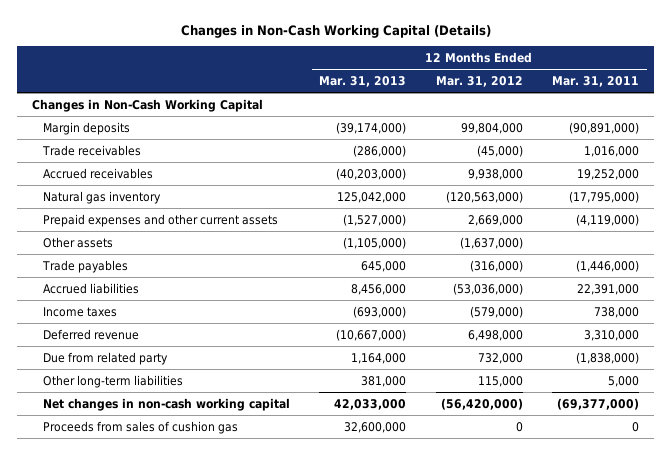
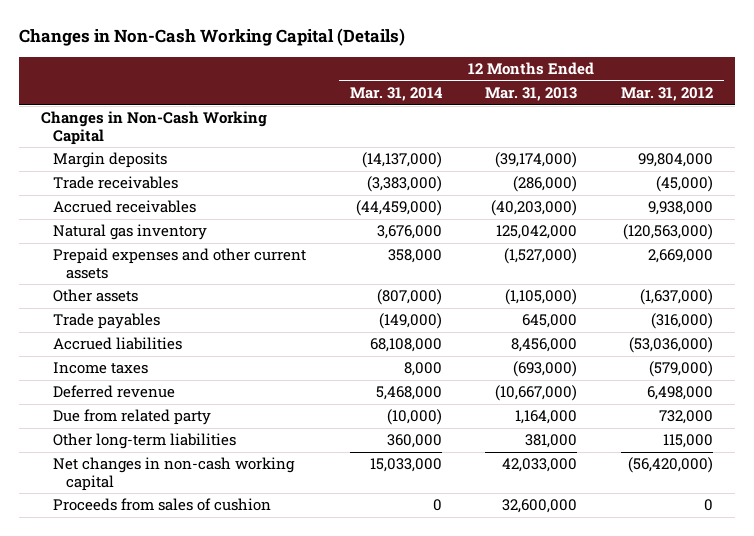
- | 12 Months Ended Mar. 31, 2013 | 12 Months Ended Mar. 31, 2012 | 12 Months Ended Mar. 31, 2011
+ | 12 Months Ended Mar. 31, 2014 | 12 Months Ended Mar. 31, 2013 | 12 Months Ended Mar. 31, 2012
- Proceeds from sales of cushion gas | 32,600,000 | 0 | 0
+ Proceeds from sales of cushion | 0 | 32,600,000 | 0

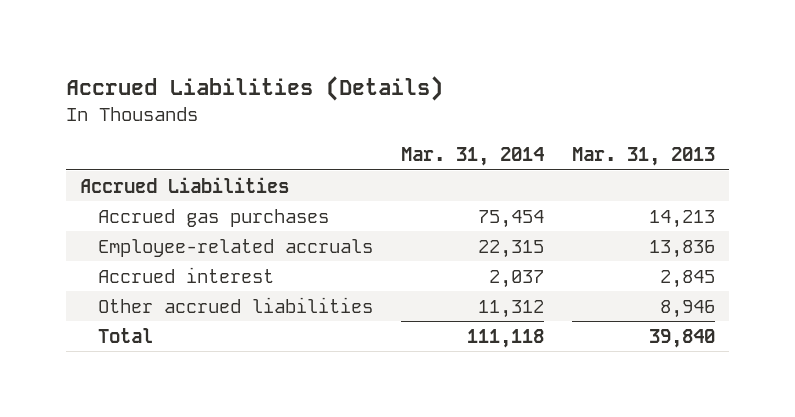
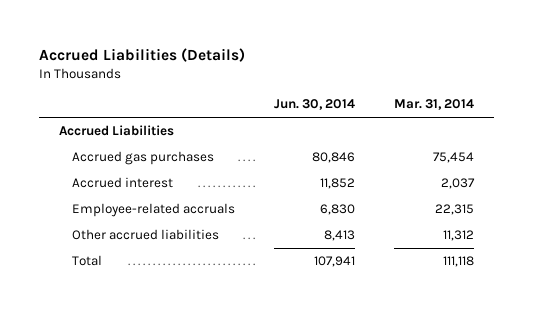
- | Mar. 31, 2014 | Mar. 31, 2013
+ | Jun. 30, 2014 | Mar. 31, 2014
moved down: Employee-related accruals | 6,830 | 22,315

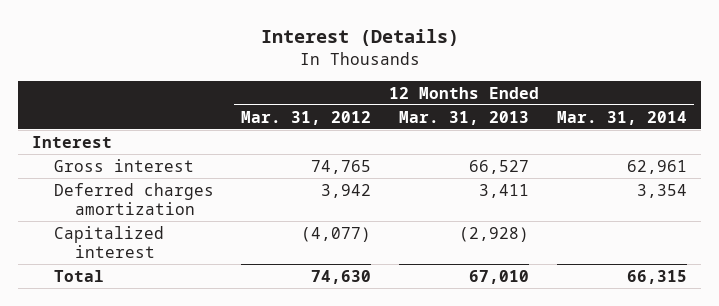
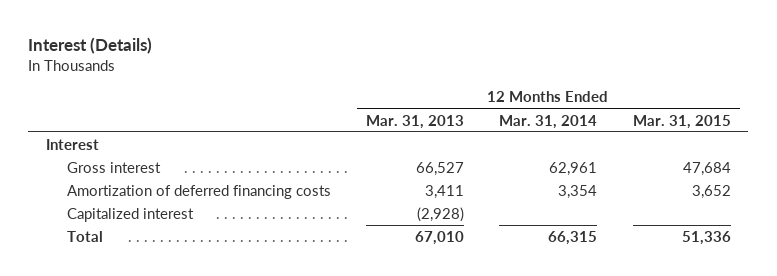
- | 12 Months Ended Mar. 31, 2012 | 12 Months Ended Mar. 31, 2013 | 12 Months Ended Mar. 31, 2014
+ | 12 Months Ended Mar. 31, 2013 | 12 Months Ended Mar. 31, 2014 | 12 Months Ended Mar. 31, 2015
- Deferred charges amortization | 3,942 | 3,411 | 3,354
+ Amortization of deferred financing costs | 3,411 | 3,354 | 3,652

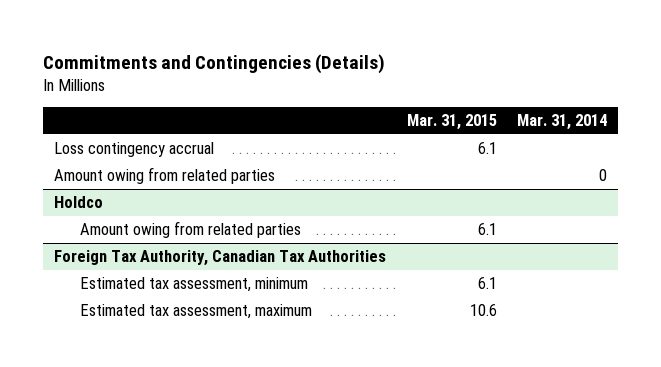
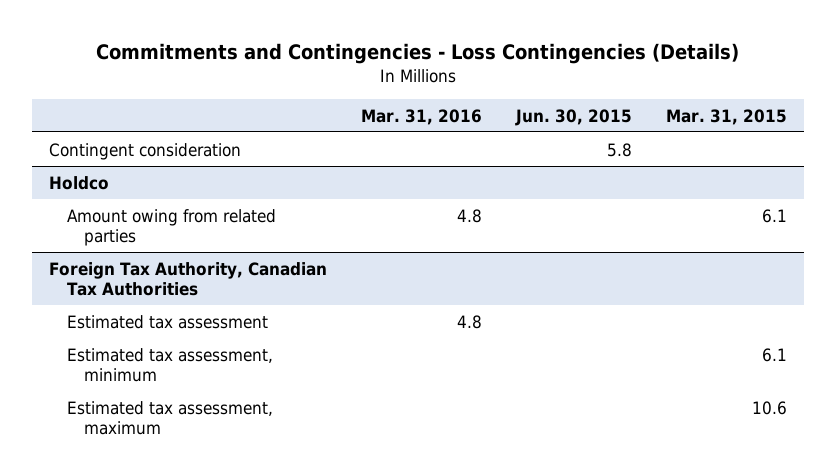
- Commitments and Contingencies (Details)
+ Commitments and Contingencies - Loss Contingencies (Details)
- | Mar. 31, 2015 | Mar. 31, 2014
+ | Mar. 31, 2016 | Jun. 30, 2015 | Mar. 31, 2015
- Loss contingency accrual | 6.1 |
- Amount owing from related parties | | 0
+ Contingent consideration | | 5.8 |
@ Foreign Tax Authority, Canadian Tax Authorities
+ Estimated tax assessment | 4.8 | |

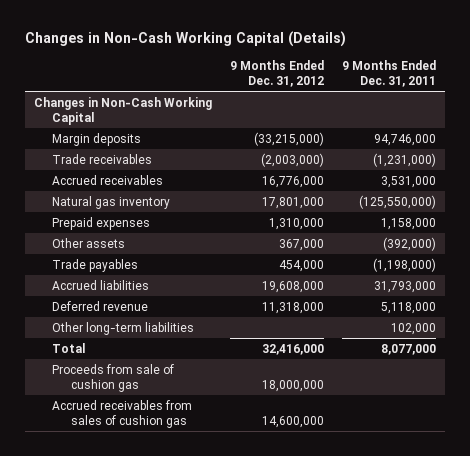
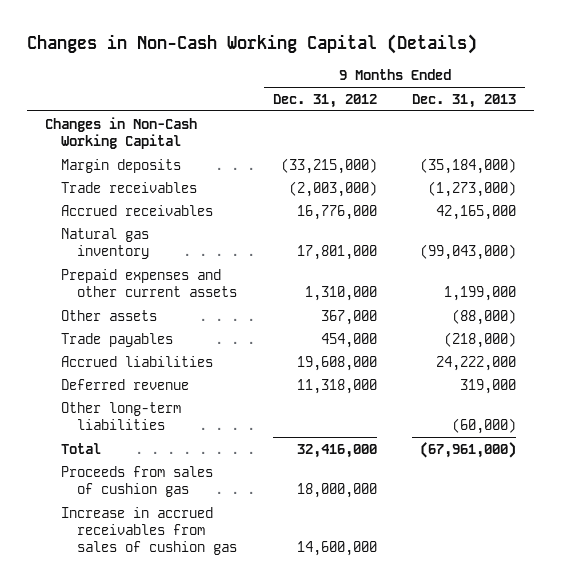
- | 9 Months Ended Dec. 31, 2012 | 9 Months Ended Dec. 31, 2011
+ | 9 Months Ended Dec. 31, 2012 | 9 Months Ended Dec. 31, 2013
- Prepaid expenses | 1,310,000 | 1,158,000
+ Prepaid expenses and other current assets | 1,310,000 | 1,199,000
- Proceeds from sale of cushion gas | 18,000,000 |
- Accrued receivables from sales of cushion gas | 14,600,000 |
+ Proceeds from sales of cushion gas | 18,000,000 |
+ Increase in accrued receivables from sales of cushion gas | 14,600,000 |

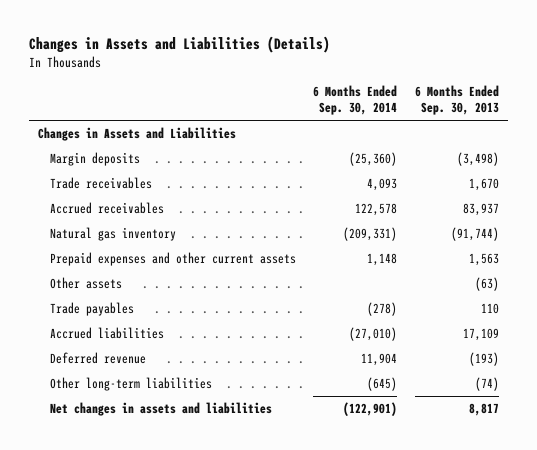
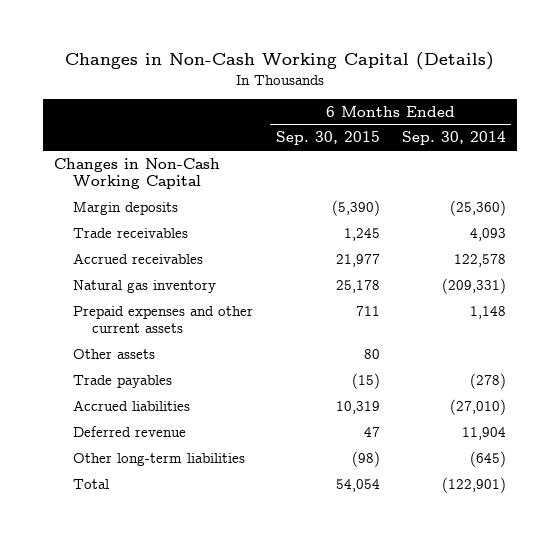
- Changes in Assets and Liabilities (Details)
+ Changes in Non-Cash Working Capital (Details)
- | 6 Months Ended Sep. 30, 2014 | 6 Months Ended Sep. 30, 2013
+ | 6 Months Ended Sep. 30, 2015 | 6 Months Ended Sep. 30, 2014
- Changes in Assets and Liabilities
+ Changes in Non-Cash Working Capital
- Net changes in assets and liabilities | (122,901) | 8,817
+ Total | 54,054 | (122,901)

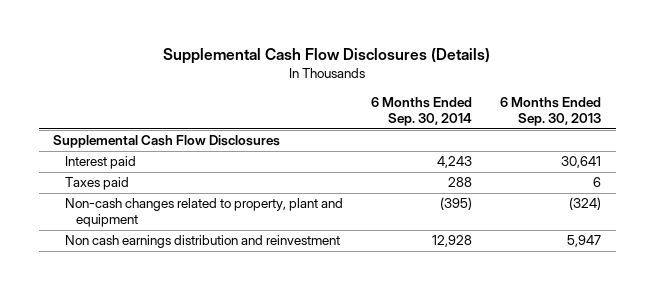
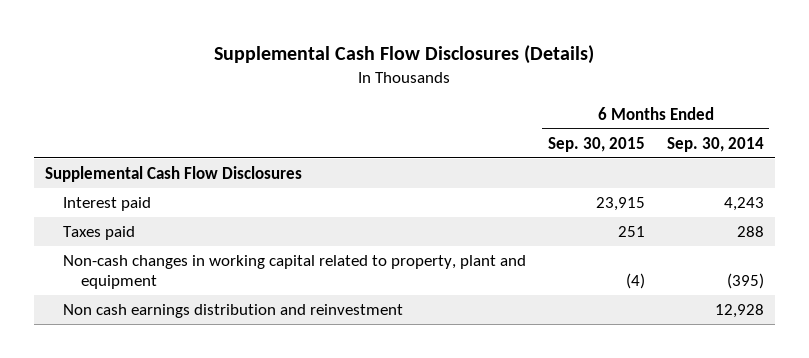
- | 6 Months Ended Sep. 30, 2014 | 6 Months Ended Sep. 30, 2013
+ | 6 Months Ended Sep. 30, 2015 | 6 Months Ended Sep. 30, 2014
- Non-cash changes related to property, plant and equipment | (395) | (324)
+ Non-cash changes in working capital related to property, plant and equipment | (4) | (395)

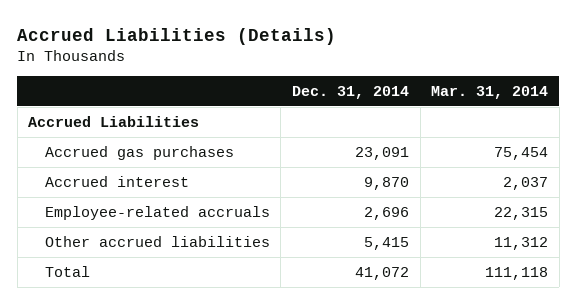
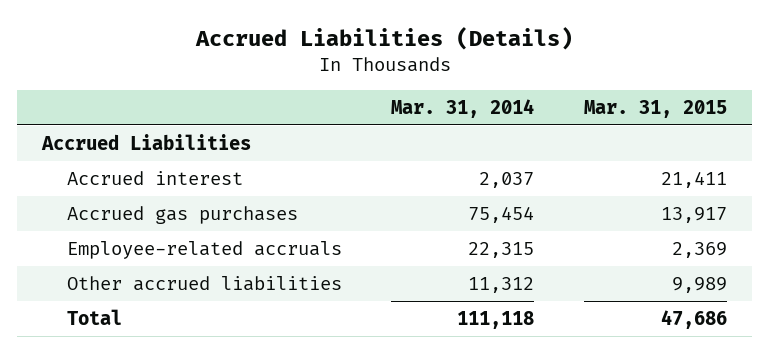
- | Dec. 31, 2014 | Mar. 31, 2014
+ | Mar. 31, 2014 | Mar. 31, 2015
moved down: Accrued gas purchases | 75,454 | 13,917

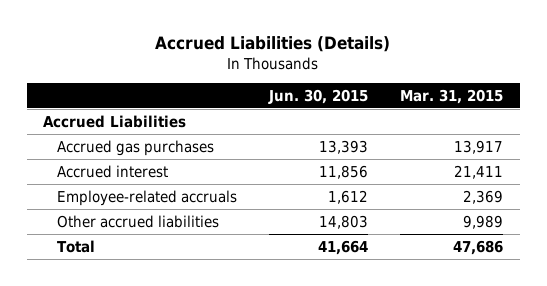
- | Mar. 31, 2014 | Mar. 31, 2015
+ | Jun. 30, 2015 | Mar. 31, 2015
moved down: Accrued interest | 11,856 | 21,411

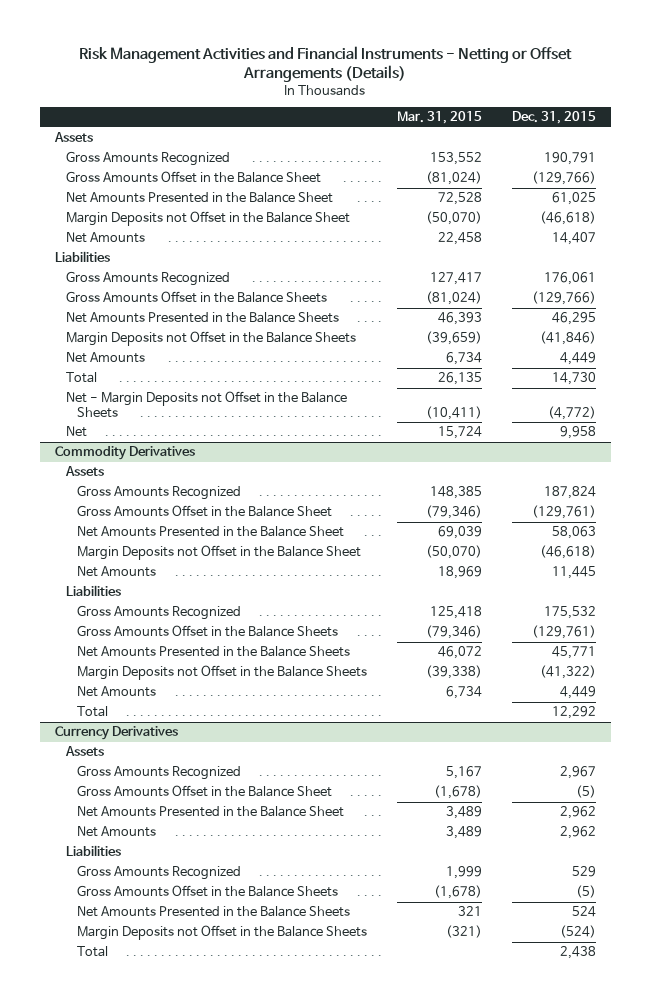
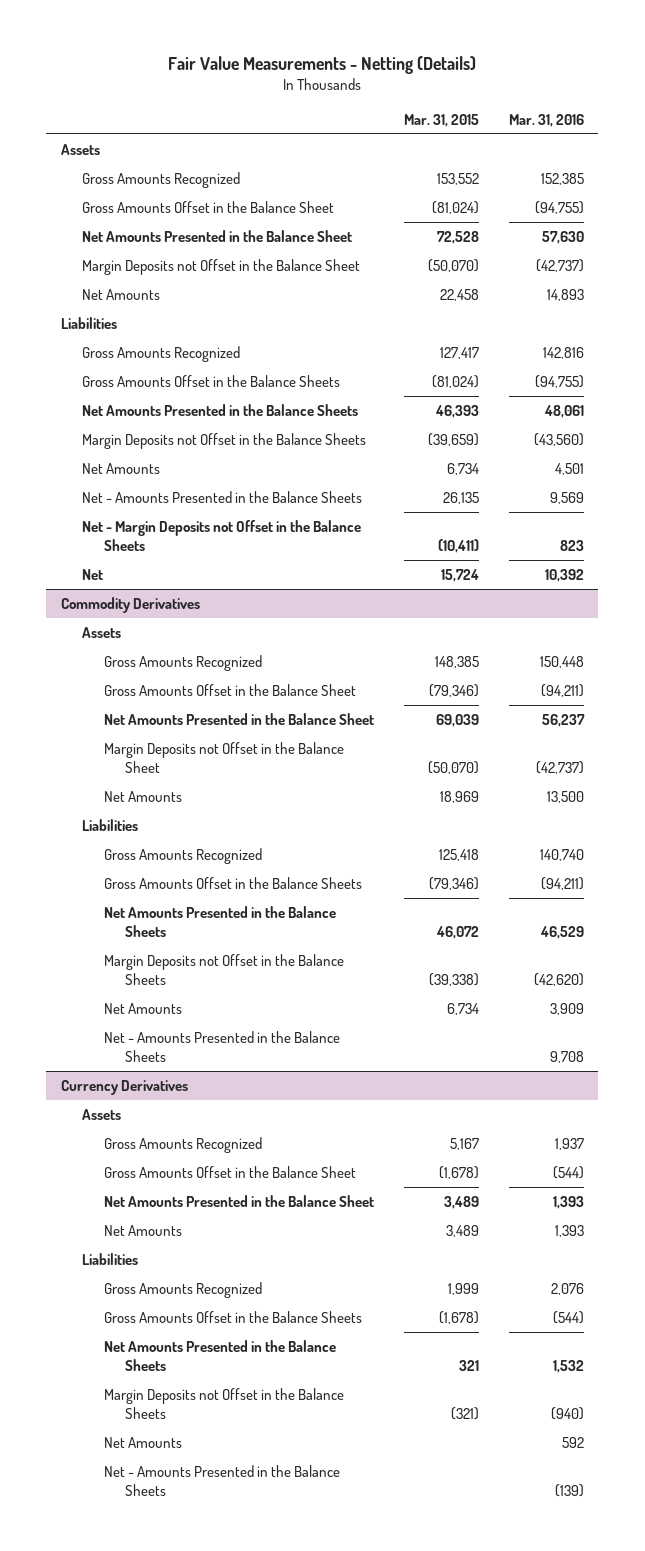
- Risk Management Activities and Financial Instruments - Netting or Offset Arrangements (Details)
+ Fair Value Measurements - Netting (Details)
- | Mar. 31, 2015 | Dec. 31, 2015
+ | Mar. 31, 2015 | Mar. 31, 2016
- Total | 26,135 | 14,730
+ Net - Amounts Presented in the Balance Sheets | 26,135 | 9,569
@ Commodity Derivatives
- Total | | 12,292
+ Net - Amounts Presented in the Balance Sheets | | 9,708
@ Currency Derivatives
- Total | | 2,438
+ Net Amounts | | 592
+ Net - Amounts Presented in the Balance Sheets | | (139)

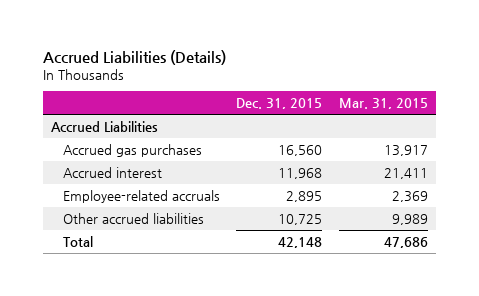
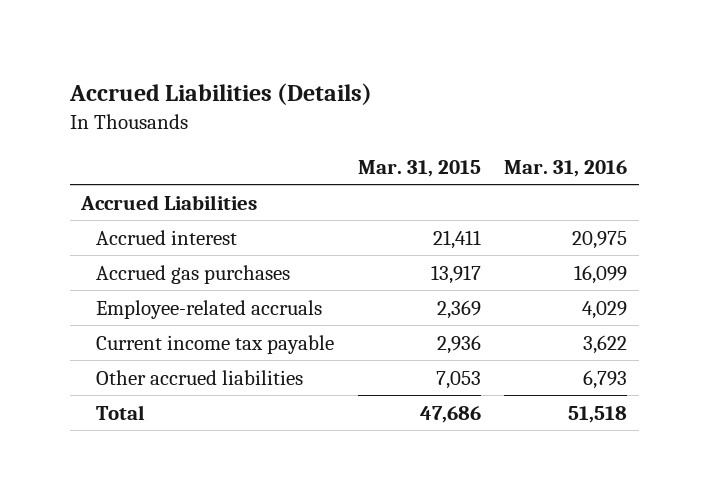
- | Dec. 31, 2015 | Mar. 31, 2015
+ | Mar. 31, 2015 | Mar. 31, 2016
moved down: Accrued gas purchases | 13,917 | 16,099
- Other accrued liabilities | 10,725 | 9,989
+ Current income tax payable | 2,936 | 3,622
+ Other accrued liabilities | 7,053 | 6,793

